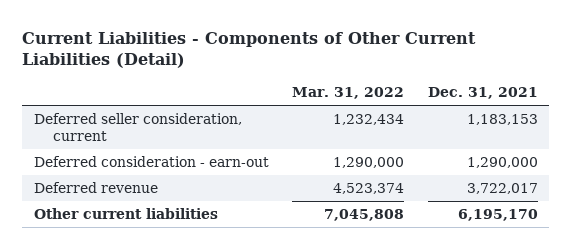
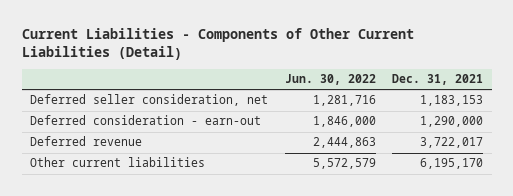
- | Mar. 31, 2022 | Dec. 31, 2021
+ | Jun. 30, 2022 | Dec. 31, 2021
- Deferred seller consideration, current | 1,232,434 | 1,183,153
+ Deferred seller consideration, net | 1,281,716 | 1,183,153

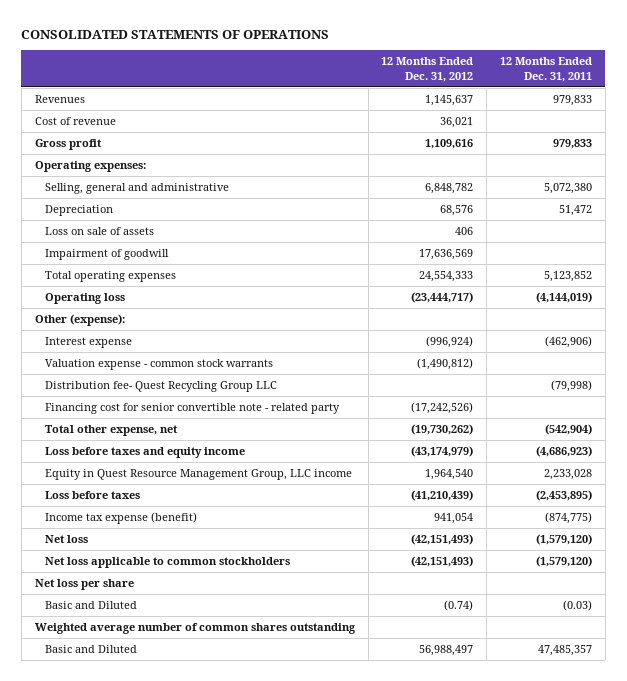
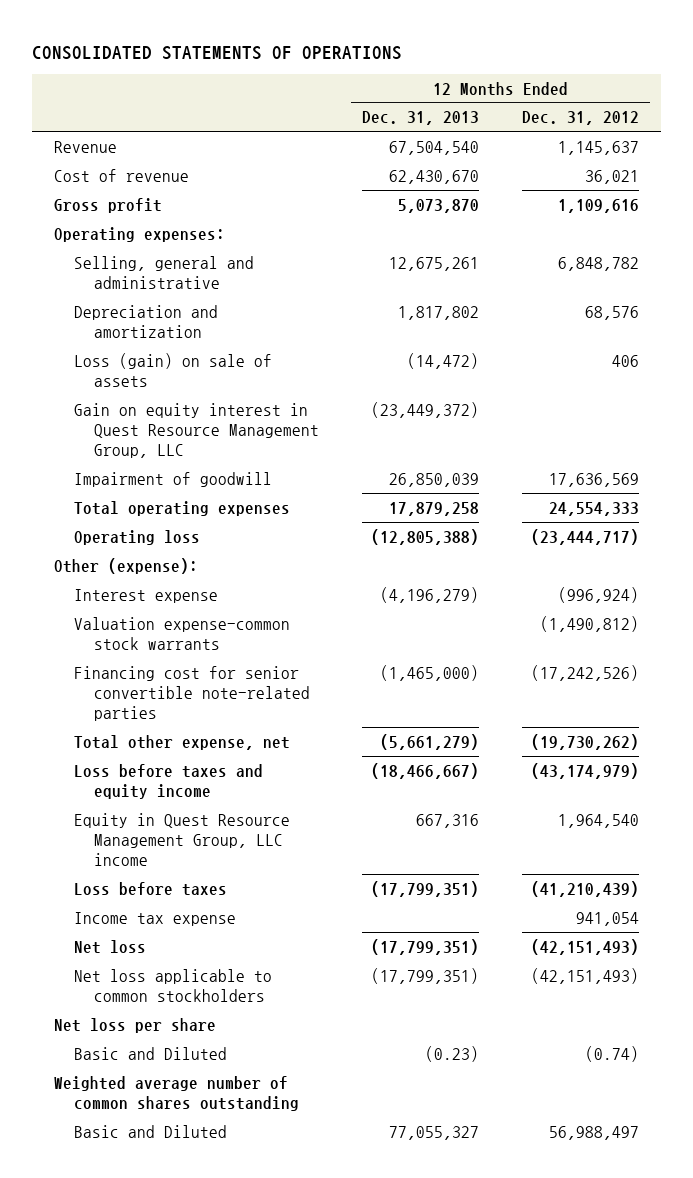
- | 12 Months Ended Dec. 31, 2012 | 12 Months Ended Dec. 31, 2011
+ | 12 Months Ended Dec. 31, 2013 | 12 Months Ended Dec. 31, 2012
- Revenues | 1,145,637 | 979,833
+ Revenue | 67,504,540 | 1,145,637
- Depreciation | 68,576 | 51,472
- Loss on sale of assets | 406 |
+ Depreciation and amortization | 1,817,802 | 68,576
+ Loss (gain) on sale of assets | (14,472) | 406
+ Gain on equity interest in Quest Resource Management Group, LLC | (23,449,372) |
- Valuation expense - common stock warrants | (1,490,812) |
- Distribution fee- Quest Recycling Group LLC | | (79,998)
- Financing cost for senior convertible note - related party | (17,242,526) |
+ Valuation expense-common stock warrants | | (1,490,812)
+ Financing cost for senior convertible note-related parties | (1,465,000) | (17,242,526)
- Income tax expense (benefit) | 941,054 | (874,775)
+ Income tax expense | | 941,054

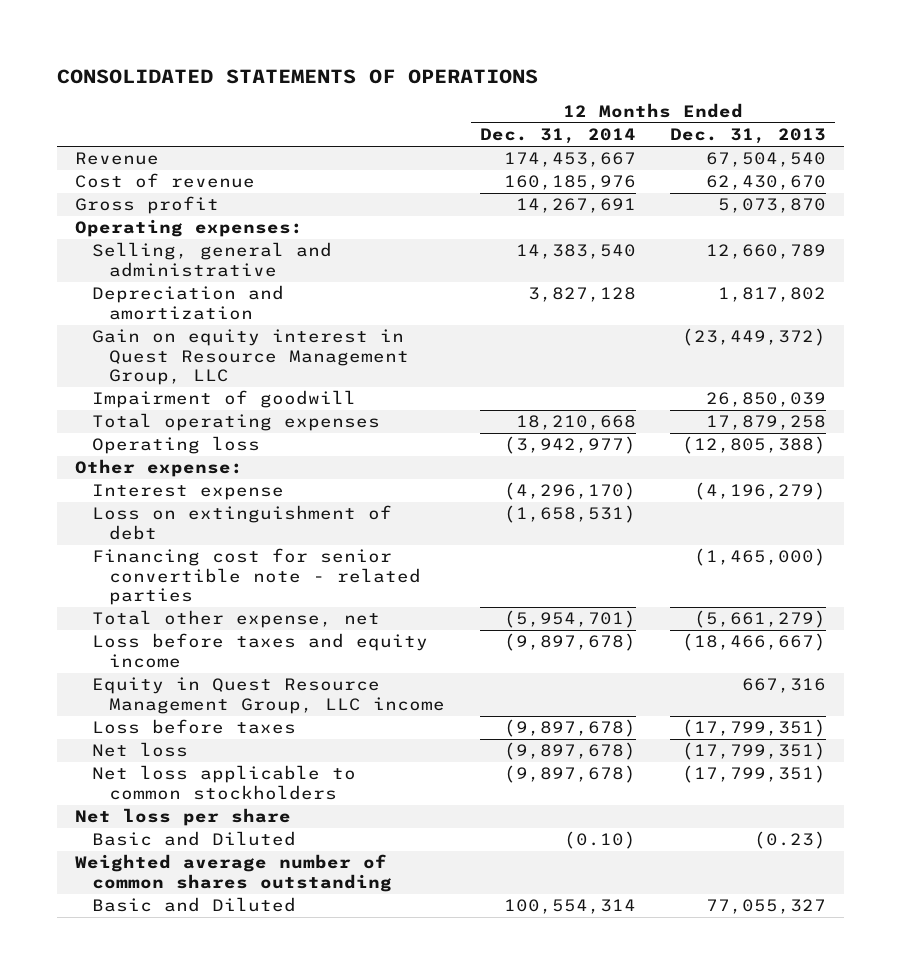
- | 12 Months Ended Dec. 31, 2013 | 12 Months Ended Dec. 31, 2012
+ | 12 Months Ended Dec. 31, 2014 | 12 Months Ended Dec. 31, 2013
- Selling, general and administrative | 12,675,261 | 6,848,782
+ Selling, general and administrative | 14,383,540 | 12,660,789
- Loss (gain) on sale of assets | (14,472) | 406
- Other (expense):
+ Other expense:
- Valuation expense-common stock warrants | | (1,490,812)
- Financing cost for senior convertible note-related parties | (1,465,000) | (17,242,526)
+ Loss on extinguishment of debt | (1,658,531) |
+ Financing cost for senior convertible note - related parties | | (1,465,000)
- Income tax expense | | 941,054

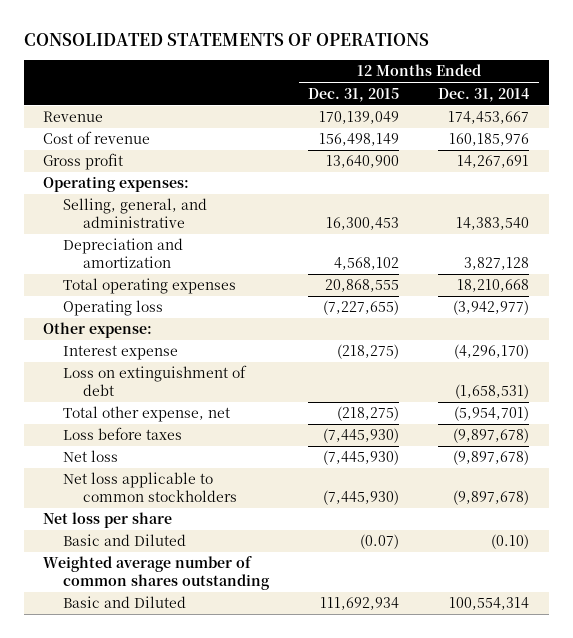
- | 12 Months Ended Dec. 31, 2014 | 12 Months Ended Dec. 31, 2013
+ | 12 Months Ended Dec. 31, 2015 | 12 Months Ended Dec. 31, 2014
- Selling, general and administrative | 14,383,540 | 12,660,789
+ Selling, general, and administrative | 16,300,453 | 14,383,540
- Gain on equity interest in Quest Resource Management Group, LLC | | (23,449,372)
- Impairment of goodwill | | 26,850,039
- Financing cost for senior convertible note - related parties | | (1,465,000)
- Loss before taxes and equity income | (9,897,678) | (18,466,667)
- Equity in Quest Resource Management Group, LLC income | | 667,316

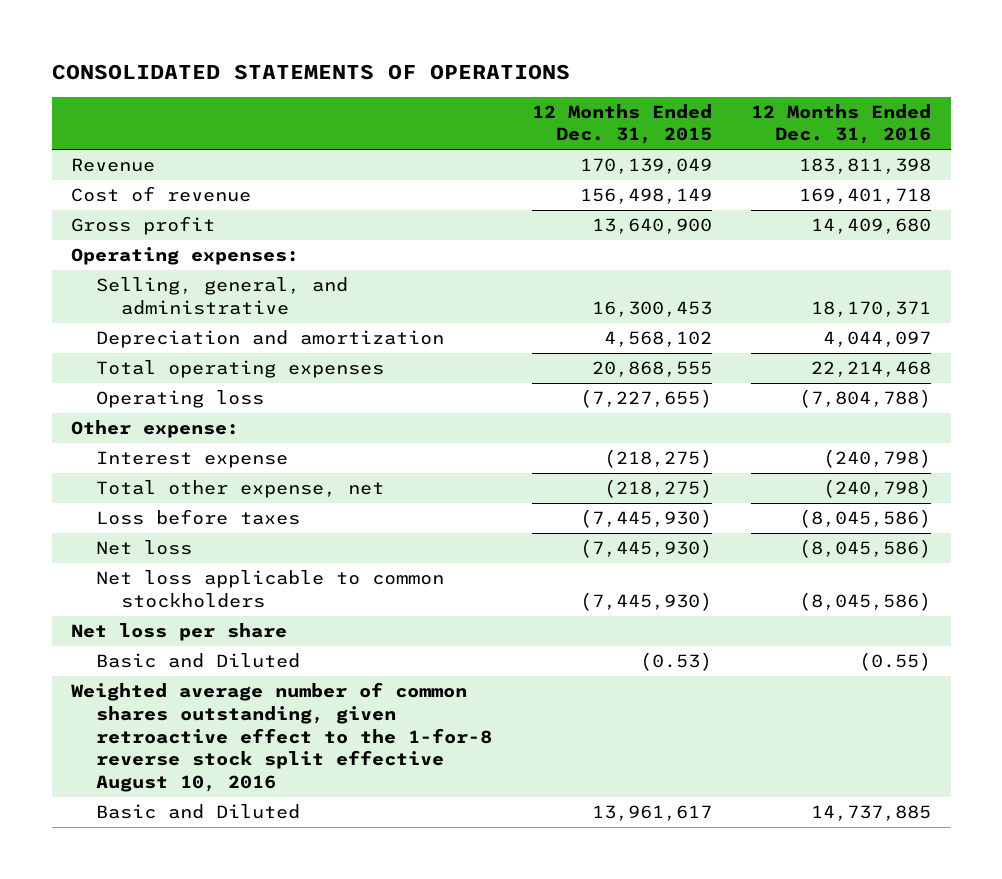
- | 12 Months Ended Dec. 31, 2015 | 12 Months Ended Dec. 31, 2014
+ | 12 Months Ended Dec. 31, 2015 | 12 Months Ended Dec. 31, 2016
- Loss on extinguishment of debt | | (1,658,531)
- Basic and Diluted | (0.07) | (0.10)
- Weighted average number of common shares outstanding
- Basic and Diluted | 111,692,934 | 100,554,314
+ Basic and Diluted | (0.53) | (0.55)
+ Weighted average number of common shares outstanding, given retroactive effect to the 1-for-8 reverse stock split effective August 10, 2016
+ Basic and Diluted | 13,961,617 | 14,737,885

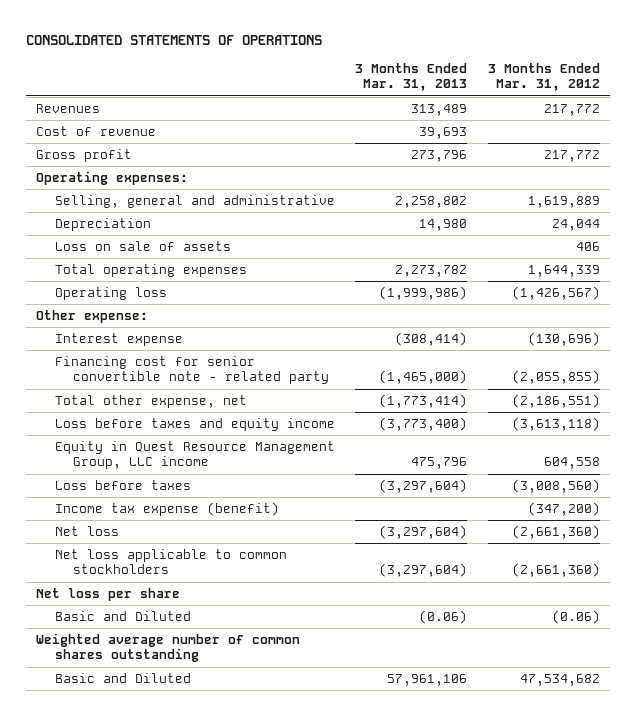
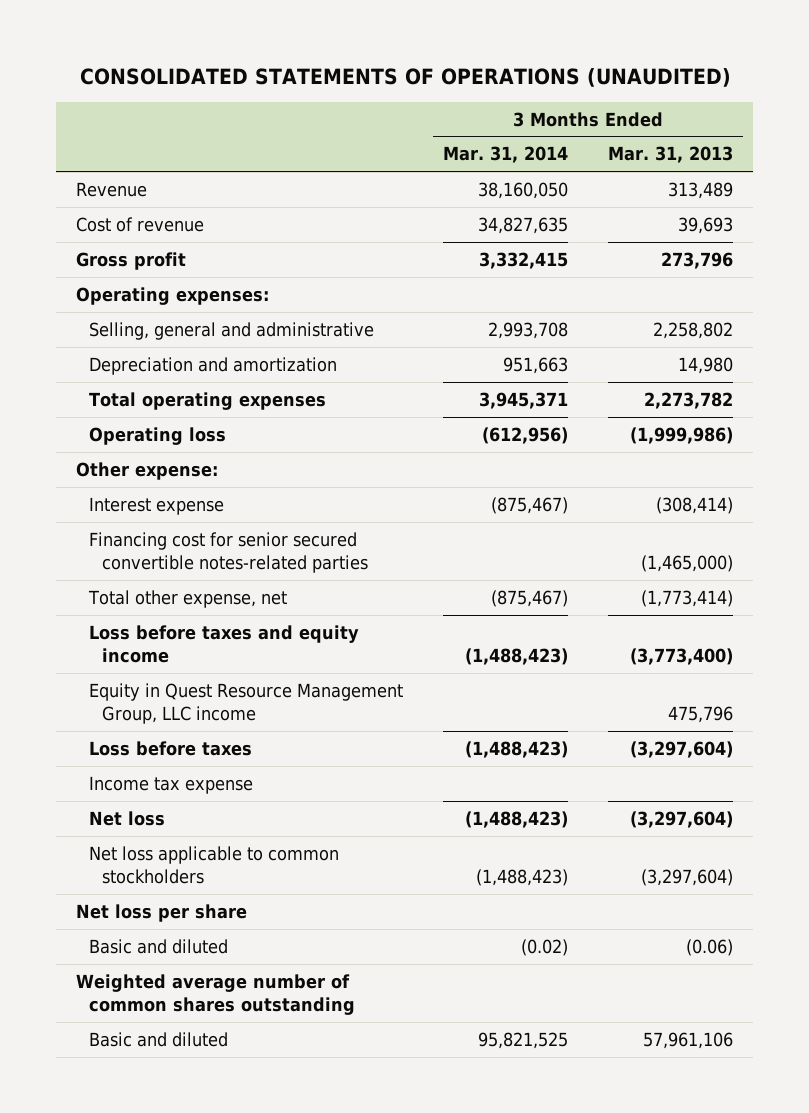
- CONSOLIDATED STATEMENTS OF OPERATIONS
+ CONSOLIDATED STATEMENTS OF OPERATIONS (UNAUDITED)
- | 3 Months Ended Mar. 31, 2013 | 3 Months Ended Mar. 31, 2012
+ | 3 Months Ended Mar. 31, 2014 | 3 Months Ended Mar. 31, 2013
- Revenues | 313,489 | 217,772
+ Revenue | 38,160,050 | 313,489
- Depreciation | 14,980 | 24,044
- Loss on sale of assets | | 406
+ Depreciation and amortization | 951,663 | 14,980
- Financing cost for senior convertible note - related party | (1,465,000) | (2,055,855)
+ Financing cost for senior secured convertible notes-related parties | | (1,465,000)
- Income tax expense (benefit) | | (347,200)
+ Income tax expense
- Basic and Diluted | (0.06) | (0.06)
+ Basic and diluted | (0.02) | (0.06)
- Basic and Diluted | 57,961,106 | 47,534,682
+ Basic and diluted | 95,821,525 | 57,961,106

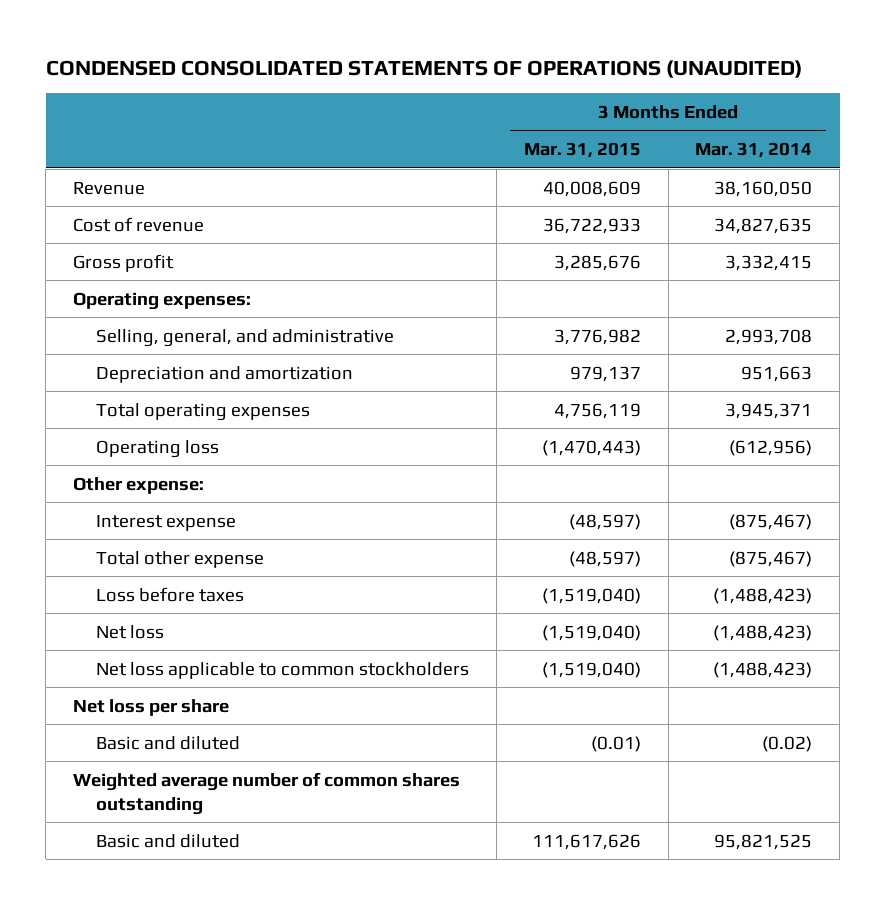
- CONSOLIDATED STATEMENTS OF OPERATIONS (UNAUDITED)
+ CONDENSED CONSOLIDATED STATEMENTS OF OPERATIONS (UNAUDITED)
- | 3 Months Ended Mar. 31, 2014 | 3 Months Ended Mar. 31, 2013
+ | 3 Months Ended Mar. 31, 2015 | 3 Months Ended Mar. 31, 2014
- Selling, general and administrative | 2,993,708 | 2,258,802
+ Selling, general, and administrative | 3,776,982 | 2,993,708
- Financing cost for senior secured convertible notes-related parties | | (1,465,000)
- Total other expense, net | (875,467) | (1,773,414)
- Loss before taxes and equity income | (1,488,423) | (3,773,400)
- Equity in Quest Resource Management Group, LLC income | | 475,796
+ Total other expense | (48,597) | (875,467)
- Income tax expense

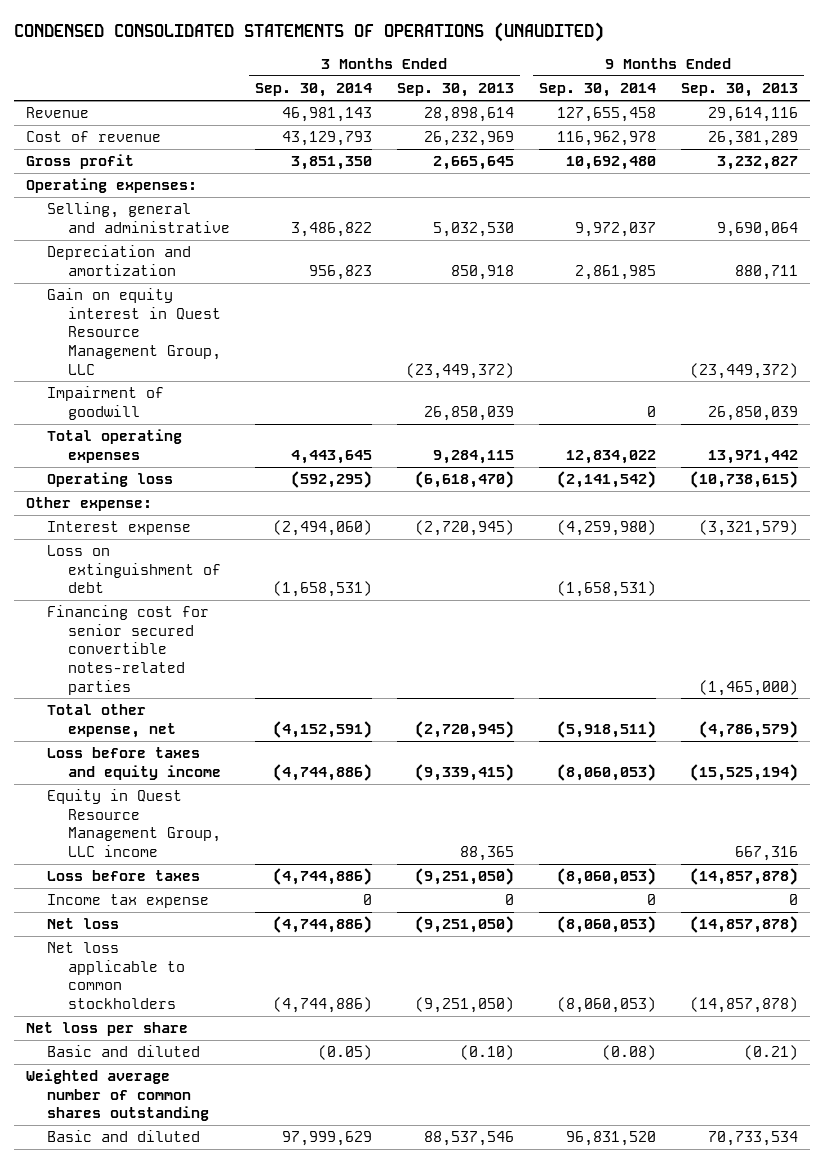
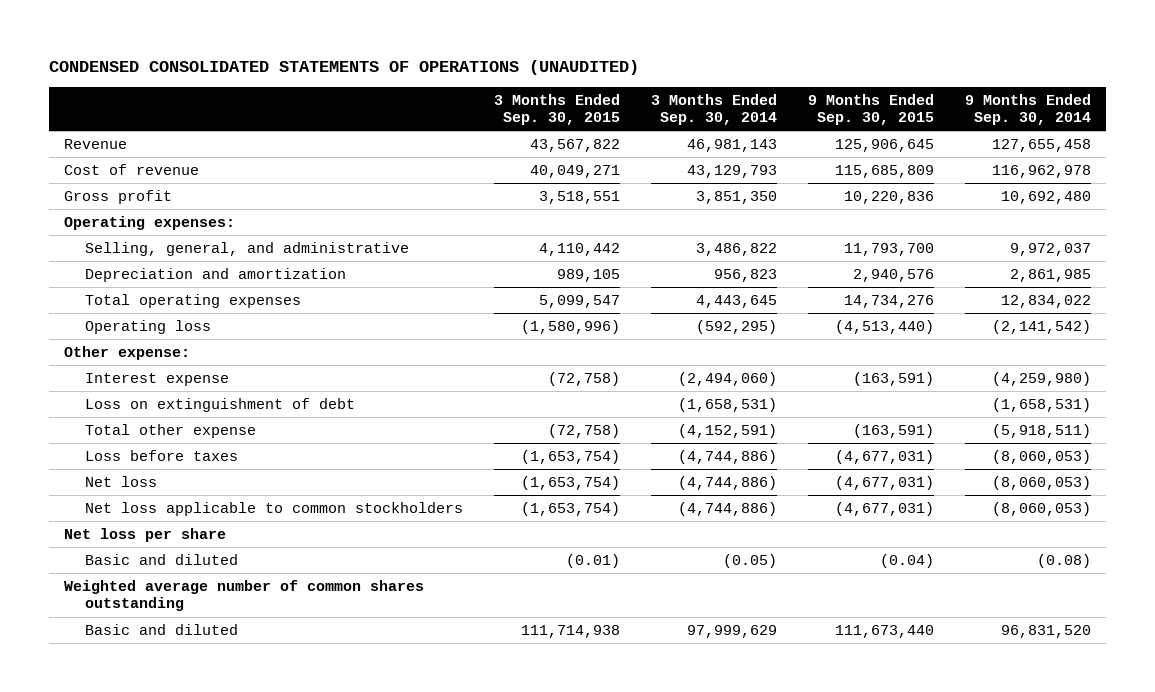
- | 3 Months Ended Sep. 30, 2014 | 3 Months Ended Sep. 30, 2013 | 9 Months Ended Sep. 30, 2014 | 9 Months Ended Sep. 30, 2013
+ | 3 Months Ended Sep. 30, 2015 | 3 Months Ended Sep. 30, 2014 | 9 Months Ended Sep. 30, 2015 | 9 Months Ended Sep. 30, 2014
- Selling, general and administrative | 3,486,822 | 5,032,530 | 9,972,037 | 9,690,064
+ Selling, general, and administrative | 4,110,442 | 3,486,822 | 11,793,700 | 9,972,037
- Gain on equity interest in Quest Resource Management Group, LLC | | (23,449,372) | | (23,449,372)
- Impairment of goodwill | | 26,850,039 | 0 | 26,850,039
- Financing cost for senior secured convertible notes-related parties | | | | (1,465,000)
- Total other expense, net | (4,152,591) | (2,720,945) | (5,918,511) | (4,786,579)
- Loss before taxes and equity income | (4,744,886) | (9,339,415) | (8,060,053) | (15,525,194)
- Equity in Quest Resource Management Group, LLC income | | 88,365 | | 667,316
+ Total other expense | (72,758) | (4,152,591) | (163,591) | (5,918,511)
- Income tax expense | 0 | 0 | 0 | 0

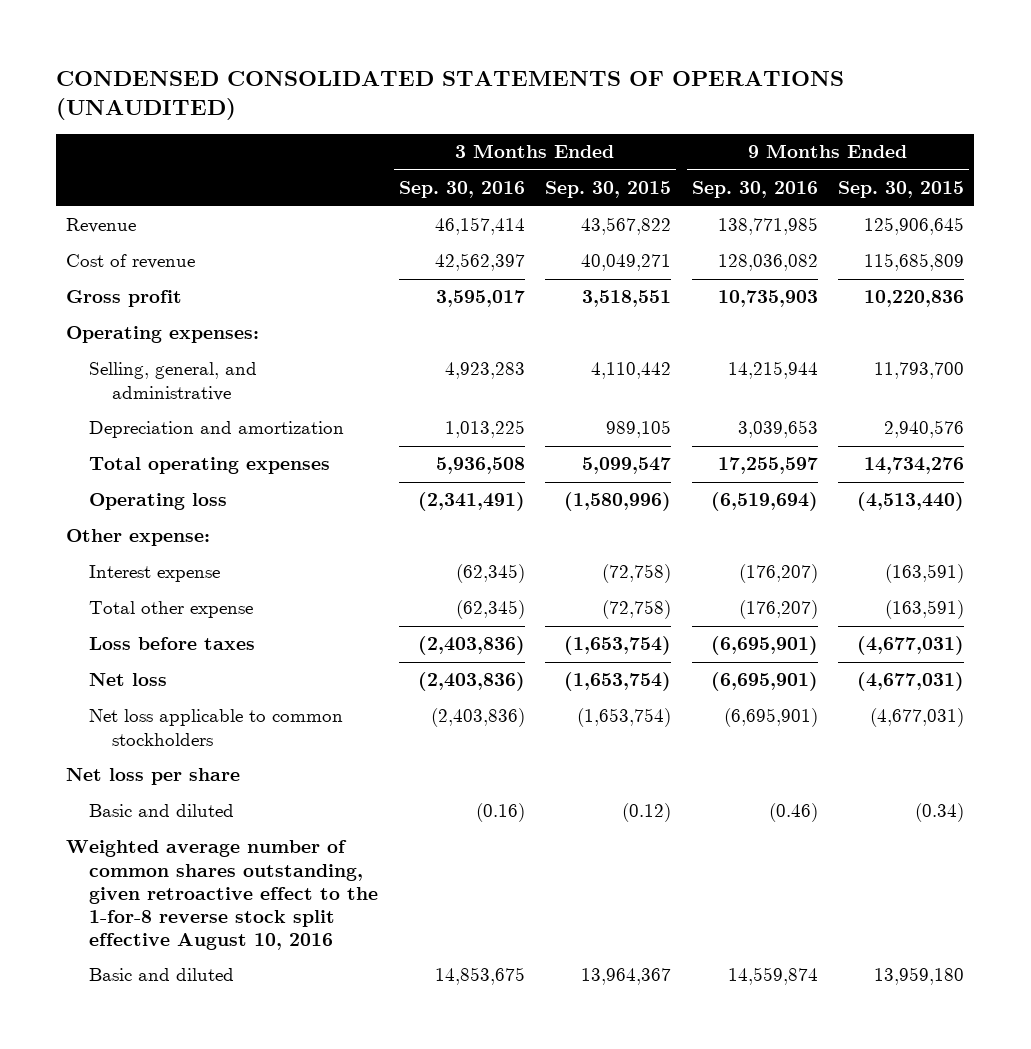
- | 3 Months Ended Sep. 30, 2015 | 3 Months Ended Sep. 30, 2014 | 9 Months Ended Sep. 30, 2015 | 9 Months Ended Sep. 30, 2014
+ | 3 Months Ended Sep. 30, 2016 | 3 Months Ended Sep. 30, 2015 | 9 Months Ended Sep. 30, 2016 | 9 Months Ended Sep. 30, 2015
- Loss on extinguishment of debt | | (1,658,531) | | (1,658,531)
- Basic and diluted | (0.01) | (0.05) | (0.04) | (0.08)
- Weighted average number of common shares outstanding
- Basic and diluted | 111,714,938 | 97,999,629 | 111,673,440 | 96,831,520
+ Basic and diluted | (0.16) | (0.12) | (0.46) | (0.34)
+ Weighted average number of common shares outstanding, given retroactive effect to the 1-for-8 reverse stock split effective August 10, 2016
+ Basic and diluted | 14,853,675 | 13,964,367 | 14,559,874 | 13,959,180

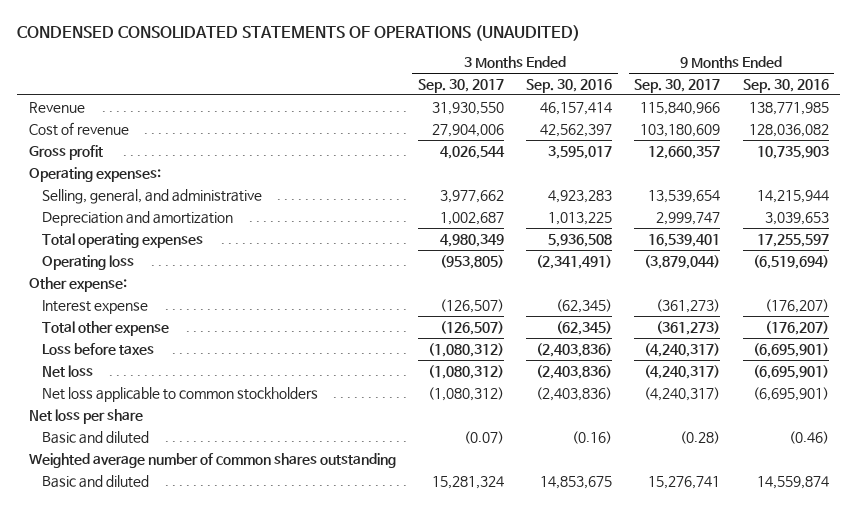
- | 3 Months Ended Sep. 30, 2016 | 3 Months Ended Sep. 30, 2015 | 9 Months Ended Sep. 30, 2016 | 9 Months Ended Sep. 30, 2015
+ | 3 Months Ended Sep. 30, 2017 | 3 Months Ended Sep. 30, 2016 | 9 Months Ended Sep. 30, 2017 | 9 Months Ended Sep. 30, 2016
- Weighted average number of common shares outstanding, given retroactive effect to the 1-for-8 reverse stock split effective August 10, 2016
+ Weighted average number of common shares outstanding

